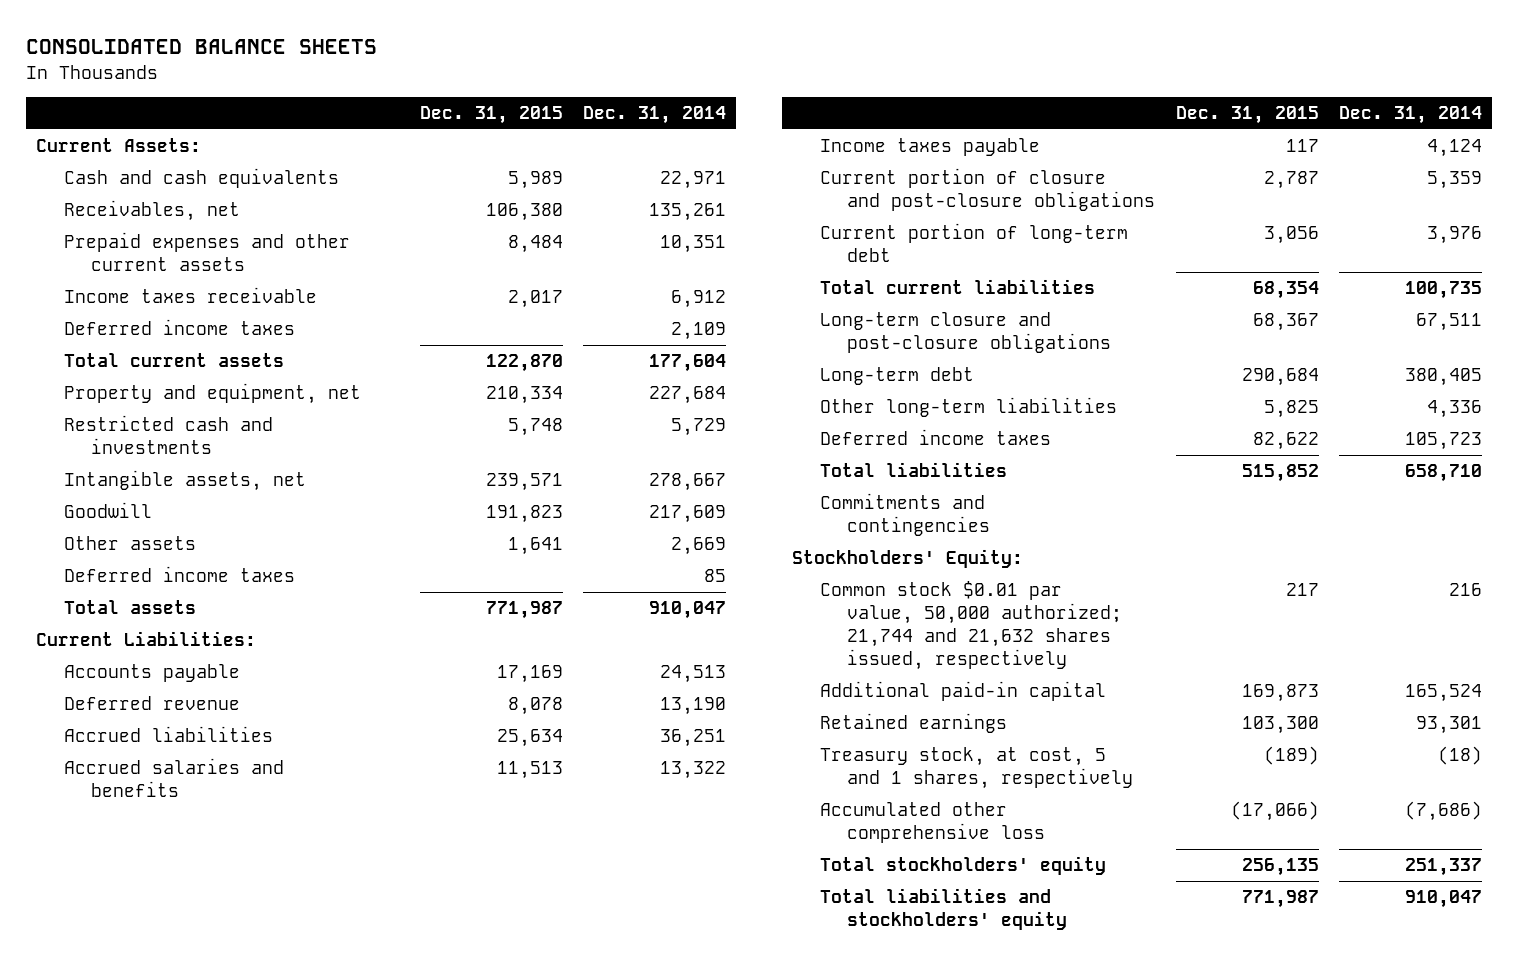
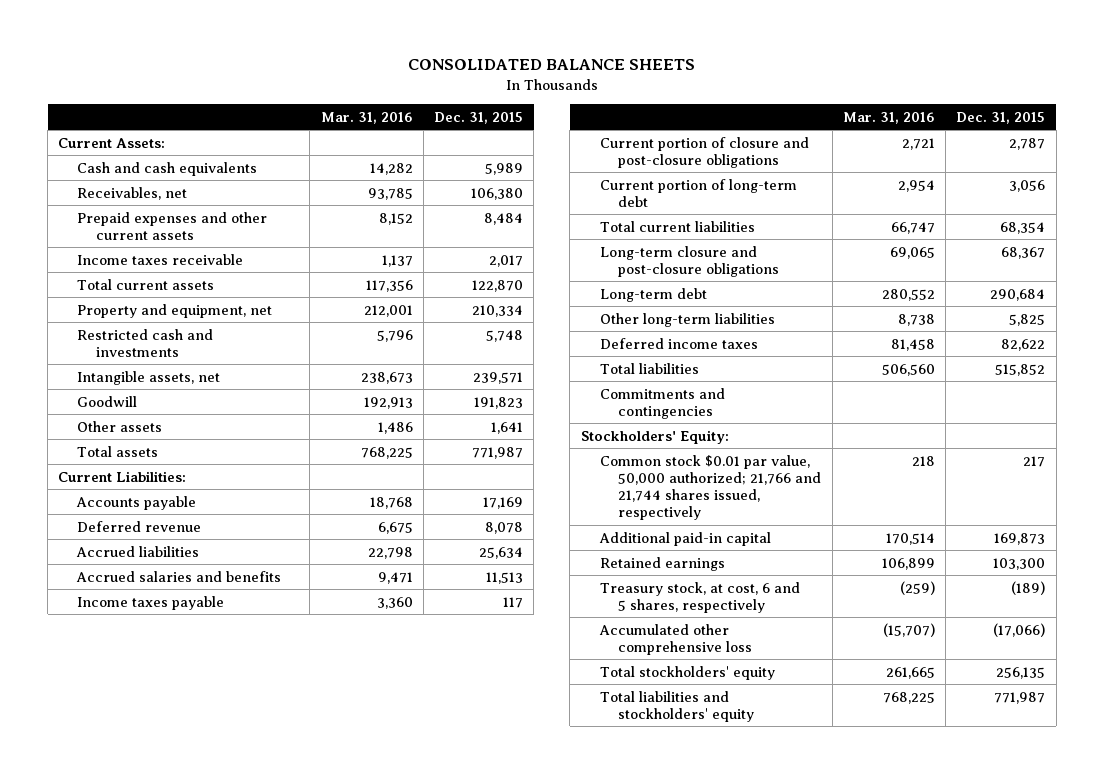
- | Dec. 31, 2015 | Dec. 31, 2014
+ | Mar. 31, 2016 | Dec. 31, 2015
- Deferred income taxes | | 2,109
- Deferred income taxes | | 85
- Common stock $0.01 par value, 50,000 authorized; 21,744 and 21,632 shares issued, respectively | 217 | 216
+ Common stock $0.01 par value, 50,000 authorized; 21,766 and 21,744 shares issued, respectively | 218 | 217
- Treasury stock, at cost, 5 and 1 shares, respectively | (189) | (18)
+ Treasury stock, at cost, 6 and 5 shares, respectively | (259) | (189)

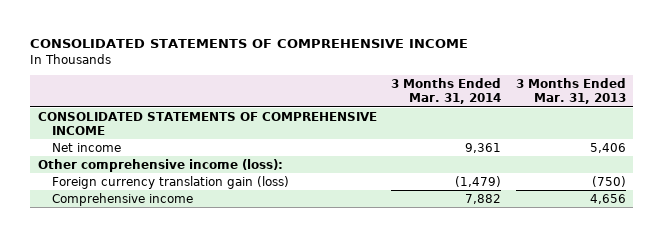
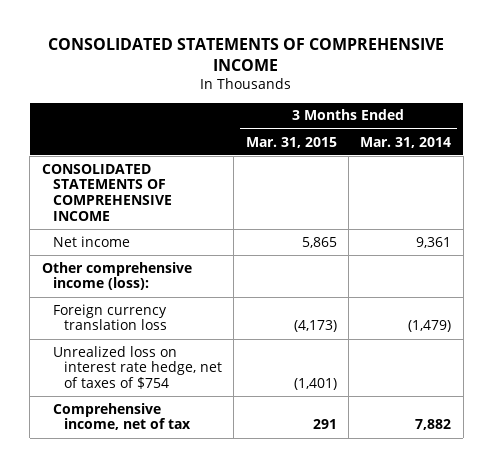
- | 3 Months Ended Mar. 31, 2014 | 3 Months Ended Mar. 31, 2013
+ | 3 Months Ended Mar. 31, 2015 | 3 Months Ended Mar. 31, 2014
- Foreign currency translation gain (loss) | (1,479) | (750)
- Comprehensive income | 7,882 | 4,656
+ Foreign currency translation loss | (4,173) | (1,479)
+ Unrealized loss on interest rate hedge, net of taxes of $754 | (1,401) |
+ Comprehensive income, net of tax | 291 | 7,882

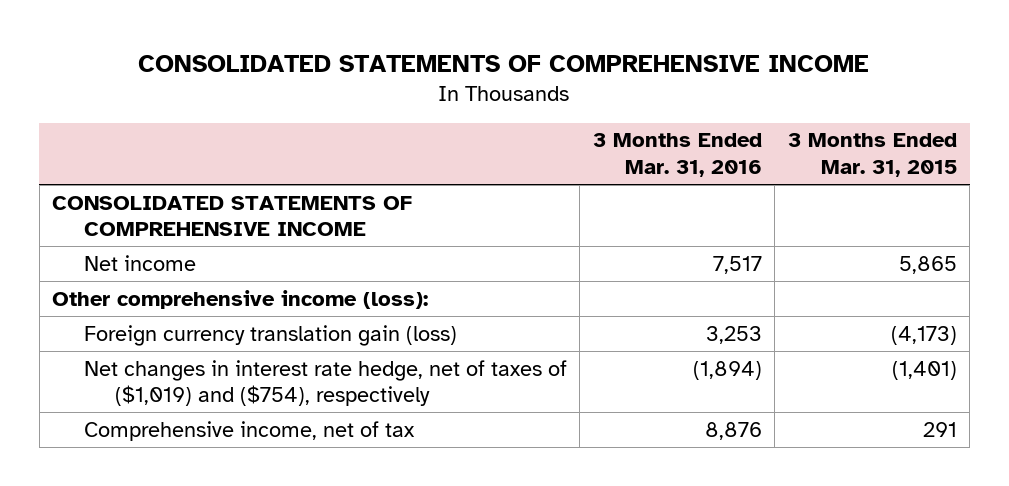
- | 3 Months Ended Mar. 31, 2015 | 3 Months Ended Mar. 31, 2014
+ | 3 Months Ended Mar. 31, 2016 | 3 Months Ended Mar. 31, 2015
- Foreign currency translation loss | (4,173) | (1,479)
- Unrealized loss on interest rate hedge, net of taxes of $754 | (1,401) |
+ Foreign currency translation gain (loss) | 3,253 | (4,173)
+ Net changes in interest rate hedge, net of taxes of ($1,019) and ($754), respectively | (1,894) | (1,401)

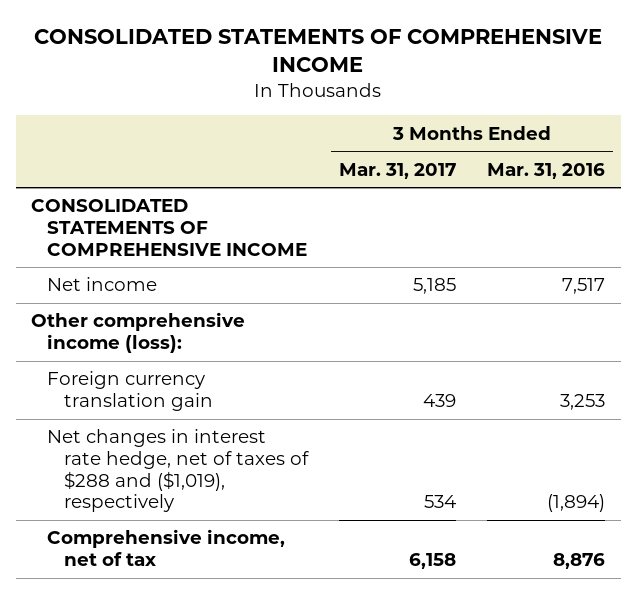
- | 3 Months Ended Mar. 31, 2016 | 3 Months Ended Mar. 31, 2015
+ | 3 Months Ended Mar. 31, 2017 | 3 Months Ended Mar. 31, 2016
- Foreign currency translation gain (loss) | 3,253 | (4,173)
- Net changes in interest rate hedge, net of taxes of ($1,019) and ($754), respectively | (1,894) | (1,401)
+ Foreign currency translation gain | 439 | 3,253
+ Net changes in interest rate hedge, net of taxes of $288 and ($1,019), respectively | 534 | (1,894)

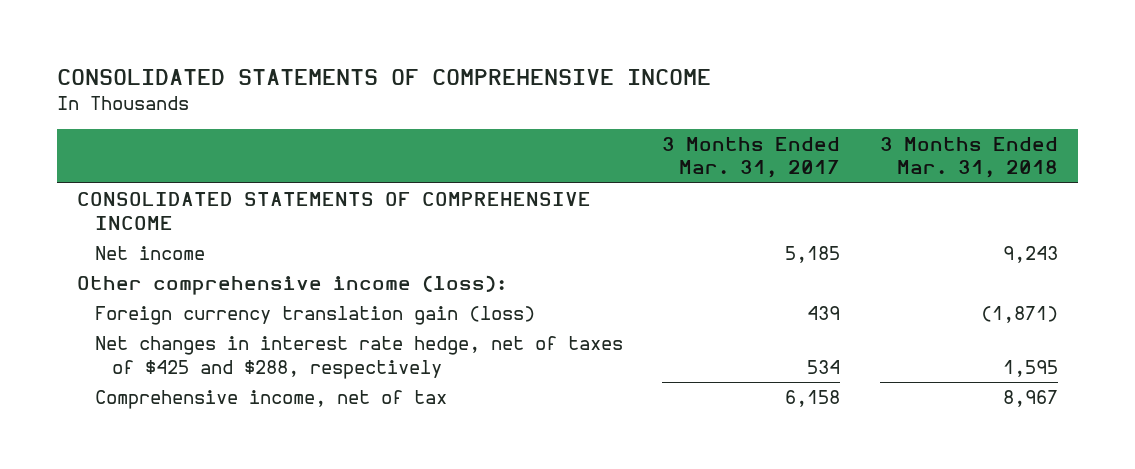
- | 3 Months Ended Mar. 31, 2017 | 3 Months Ended Mar. 31, 2016
+ | 3 Months Ended Mar. 31, 2017 | 3 Months Ended Mar. 31, 2018
- Foreign currency translation gain | 439 | 3,253
- Net changes in interest rate hedge, net of taxes of $288 and ($1,019), respectively | 534 | (1,894)
+ Foreign currency translation gain (loss) | 439 | (1,871)
+ Net changes in interest rate hedge, net of taxes of $425 and $288, respectively | 534 | 1,595

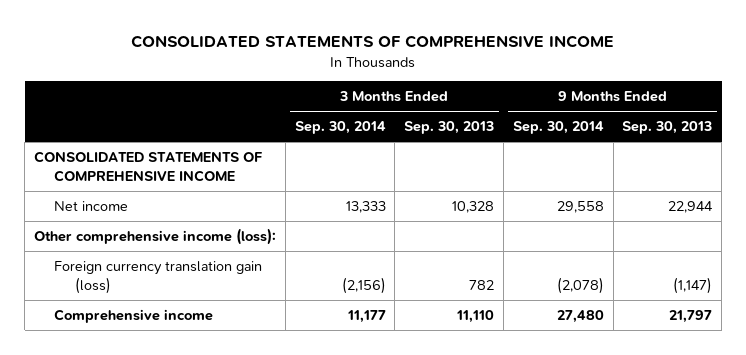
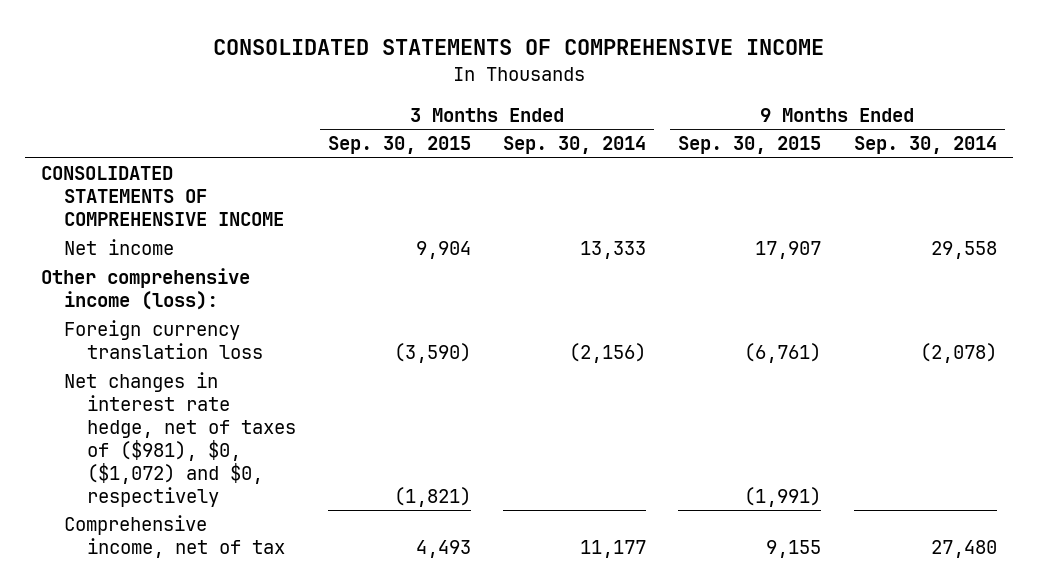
- | 3 Months Ended Sep. 30, 2014 | 3 Months Ended Sep. 30, 2013 | 9 Months Ended Sep. 30, 2014 | 9 Months Ended Sep. 30, 2013
+ | 3 Months Ended Sep. 30, 2015 | 3 Months Ended Sep. 30, 2014 | 9 Months Ended Sep. 30, 2015 | 9 Months Ended Sep. 30, 2014
- Foreign currency translation gain (loss) | (2,156) | 782 | (2,078) | (1,147)
- Comprehensive income | 11,177 | 11,110 | 27,480 | 21,797
+ Foreign currency translation loss | (3,590) | (2,156) | (6,761) | (2,078)
+ Net changes in interest rate hedge, net of taxes of ($981), $0, ($1,072) and $0, respectively | (1,821) | | (1,991) |
+ Comprehensive income, net of tax | 4,493 | 11,177 | 9,155 | 27,480

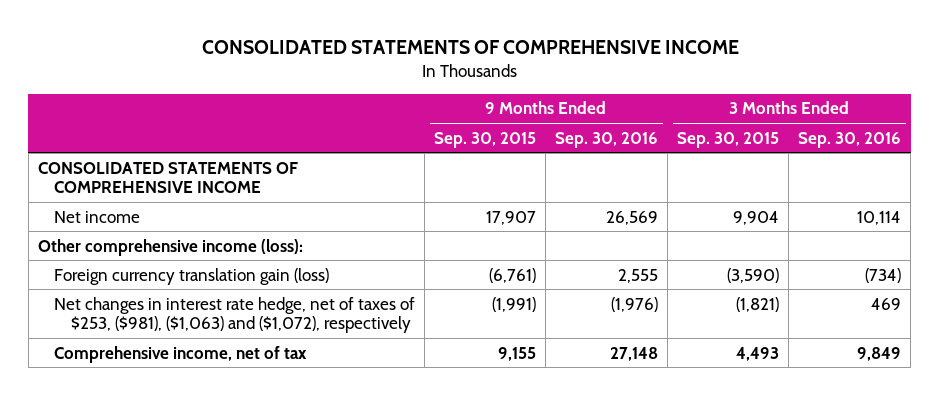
- | 3 Months Ended Sep. 30, 2015 | 3 Months Ended Sep. 30, 2014 | 9 Months Ended Sep. 30, 2015 | 9 Months Ended Sep. 30, 2014
+ | 9 Months Ended Sep. 30, 2015 | 9 Months Ended Sep. 30, 2016 | 3 Months Ended Sep. 30, 2015 | 3 Months Ended Sep. 30, 2016
- Foreign currency translation loss | (3,590) | (2,156) | (6,761) | (2,078)
- Net changes in interest rate hedge, net of taxes of ($981), $0, ($1,072) and $0, respectively | (1,821) | | (1,991) |
+ Foreign currency translation gain (loss) | (6,761) | 2,555 | (3,590) | (734)
+ Net changes in interest rate hedge, net of taxes of $253, ($981), ($1,063) and ($1,072), respectively | (1,991) | (1,976) | (1,821) | 469

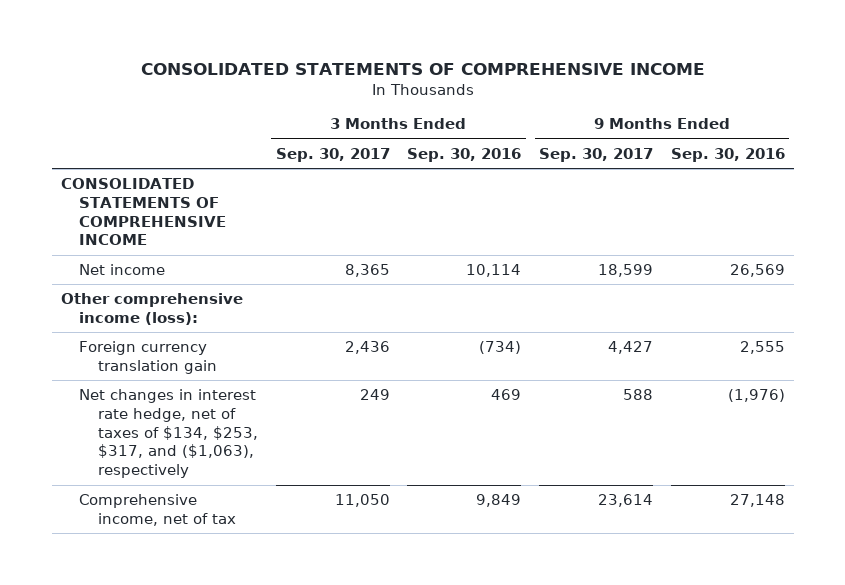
- | 9 Months Ended Sep. 30, 2015 | 9 Months Ended Sep. 30, 2016 | 3 Months Ended Sep. 30, 2015 | 3 Months Ended Sep. 30, 2016
+ | 3 Months Ended Sep. 30, 2017 | 3 Months Ended Sep. 30, 2016 | 9 Months Ended Sep. 30, 2017 | 9 Months Ended Sep. 30, 2016
- Foreign currency translation gain (loss) | (6,761) | 2,555 | (3,590) | (734)
- Net changes in interest rate hedge, net of taxes of $253, ($981), ($1,063) and ($1,072), respectively | (1,991) | (1,976) | (1,821) | 469
+ Foreign currency translation gain | 2,436 | (734) | 4,427 | 2,555
+ Net changes in interest rate hedge, net of taxes of $134, $253, $317, and ($1,063), respectively | 249 | 469 | 588 | (1,976)

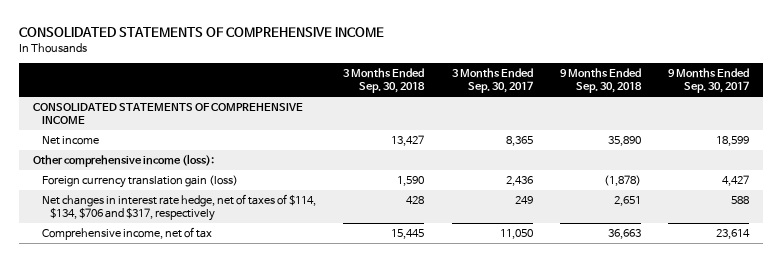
- | 3 Months Ended Sep. 30, 2017 | 3 Months Ended Sep. 30, 2016 | 9 Months Ended Sep. 30, 2017 | 9 Months Ended Sep. 30, 2016
+ | 3 Months Ended Sep. 30, 2018 | 3 Months Ended Sep. 30, 2017 | 9 Months Ended Sep. 30, 2018 | 9 Months Ended Sep. 30, 2017
- Foreign currency translation gain | 2,436 | (734) | 4,427 | 2,555
- Net changes in interest rate hedge, net of taxes of $134, $253, $317, and ($1,063), respectively | 249 | 469 | 588 | (1,976)
+ Foreign currency translation gain (loss) | 1,590 | 2,436 | (1,878) | 4,427
+ Net changes in interest rate hedge, net of taxes of $114, $134, $706 and $317, respectively | 428 | 249 | 2,651 | 588

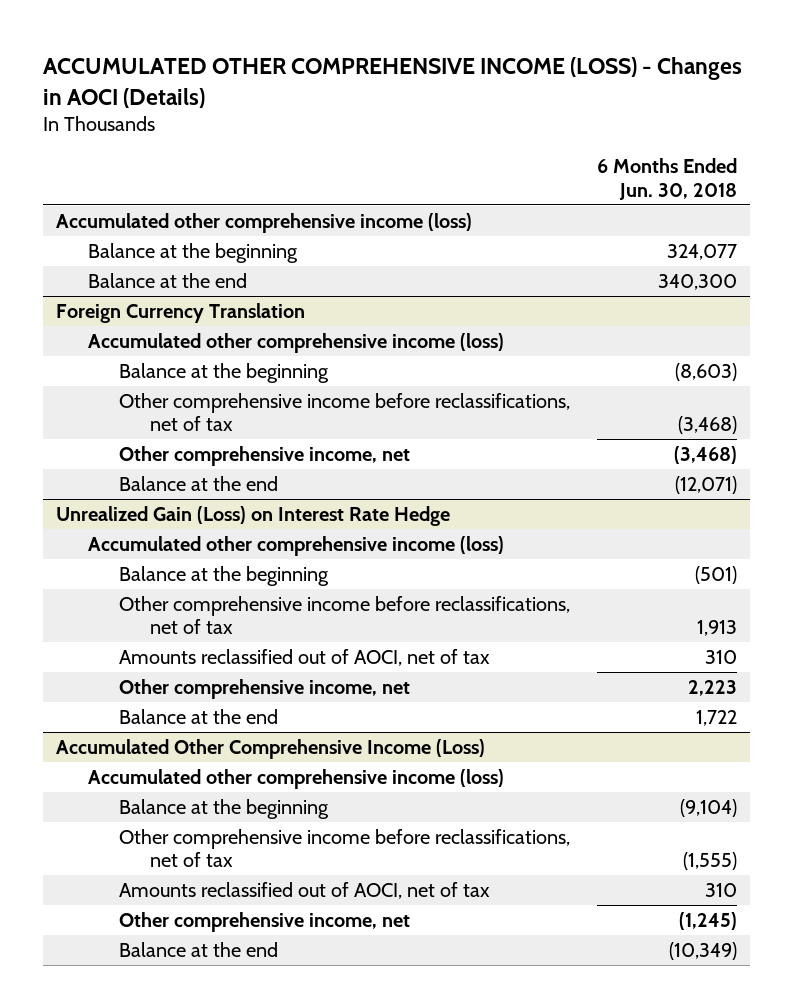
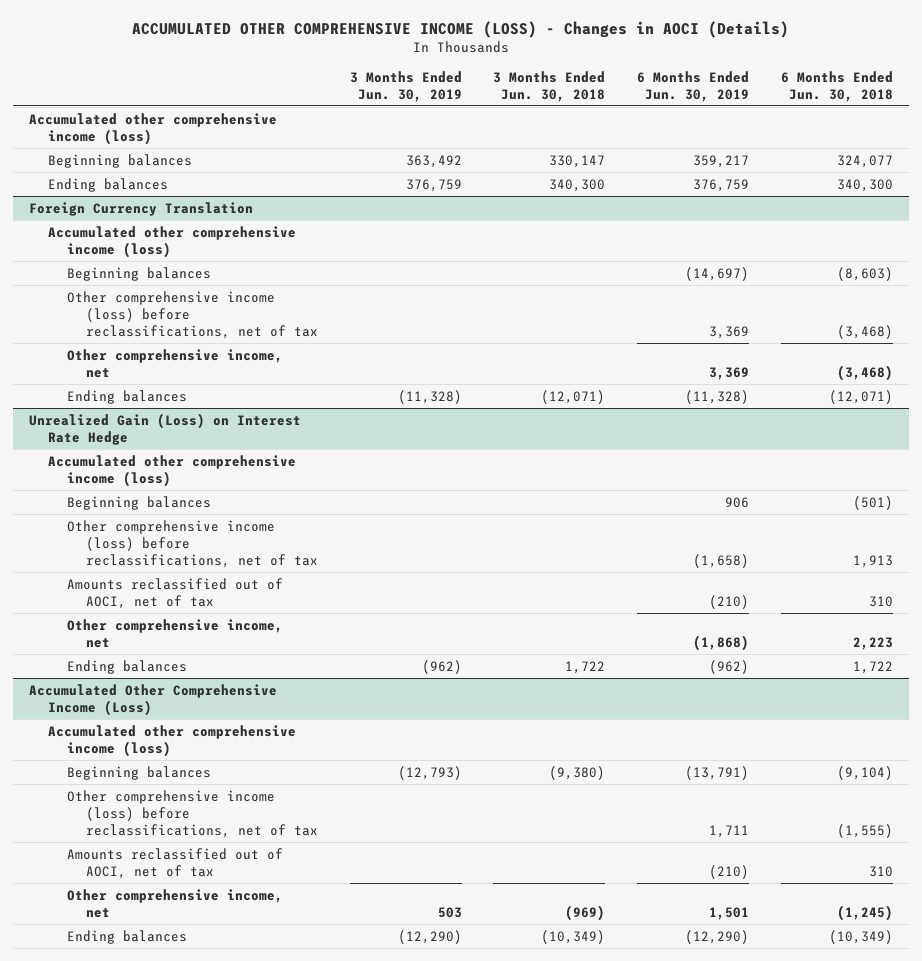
- | 6 Months Ended Jun. 30, 2018
+ | 3 Months Ended Jun. 30, 2019 | 3 Months Ended Jun. 30, 2018 | 6 Months Ended Jun. 30, 2019 | 6 Months Ended Jun. 30, 2018
- Balance at the beginning | 324,077
- Balance at the end | 340,300
+ Beginning balances | 363,492 | 330,147 | 359,217 | 324,077
+ Ending balances | 376,759 | 340,300 | 376,759 | 340,300
@ Foreign Currency Translation
- Balance at the beginning | (8,603)
- Other comprehensive income before reclassifications, net of tax | (3,468)
+ Beginning balances | | | (14,697) | (8,603)
+ Other comprehensive income (loss) before reclassifications, net of tax | | | 3,369 | (3,468)
- Balance at the end | (12,071)
+ Ending balances | (11,328) | (12,071) | (11,328) | (12,071)
@ Unrealized Gain (Loss) on Interest Rate Hedge
- Balance at the beginning | (501)
- Other comprehensive income before reclassifications, net of tax | 1,913
+ Beginning balances | | | 906 | (501)
+ Other comprehensive income (loss) before reclassifications, net of tax | | | (1,658) | 1,913
- Balance at the end | 1,722
+ Ending balances | (962) | 1,722 | (962) | 1,722
@ Accumulated Other Comprehensive Income (Loss)
- Balance at the beginning | (9,104)
- Other comprehensive income before reclassifications, net of tax | (1,555)
+ Beginning balances | (12,793) | (9,380) | (13,791) | (9,104)
+ Other comprehensive income (loss) before reclassifications, net of tax | | | 1,711 | (1,555)
- Balance at the end | (10,349)
+ Ending balances | (12,290) | (10,349) | (12,290) | (10,349)

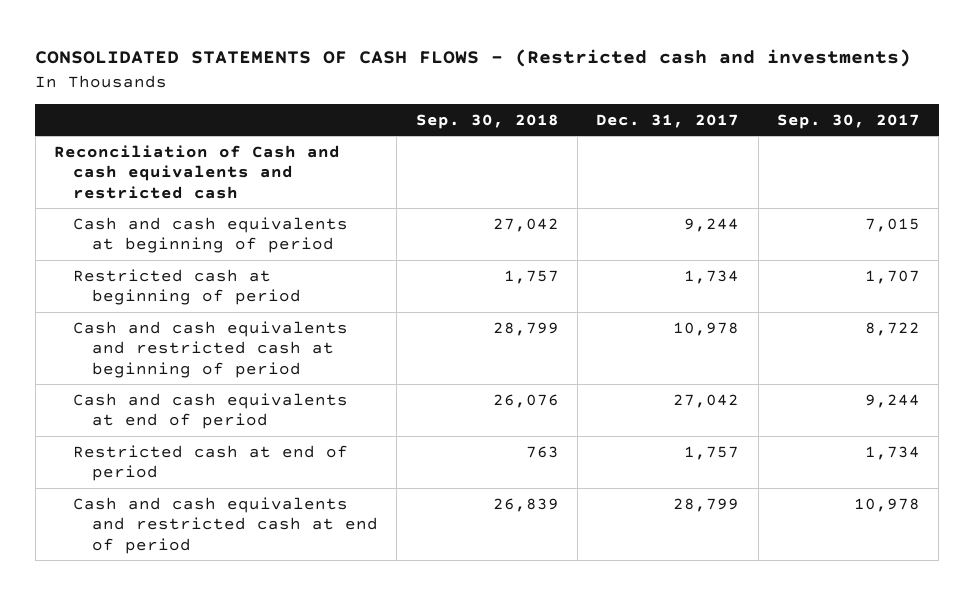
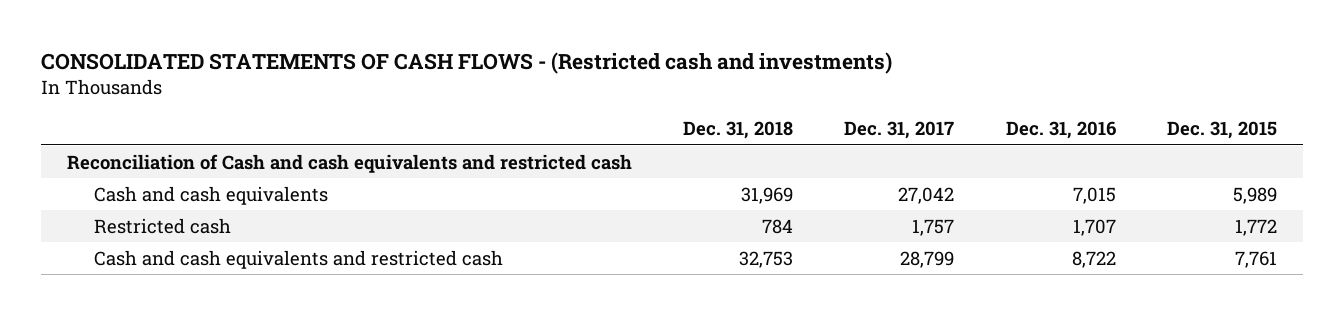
- | Sep. 30, 2018 | Dec. 31, 2017 | Sep. 30, 2017
+ | Dec. 31, 2018 | Dec. 31, 2017 | Dec. 31, 2016 | Dec. 31, 2015
- Cash and cash equivalents at beginning of period | 27,042 | 9,244 | 7,015
- Restricted cash at beginning of period | 1,757 | 1,734 | 1,707
- Cash and cash equivalents and restricted cash at beginning of period | 28,799 | 10,978 | 8,722
- Cash and cash equivalents at end of period | 26,076 | 27,042 | 9,244
- Restricted cash at end of period | 763 | 1,757 | 1,734
- Cash and cash equivalents and restricted cash at end of period | 26,839 | 28,799 | 10,978
+ Cash and cash equivalents | 31,969 | 27,042 | 7,015 | 5,989
+ Restricted cash | 784 | 1,757 | 1,707 | 1,772
+ Cash and cash equivalents and restricted cash | 32,753 | 28,799 | 8,722 | 7,761

